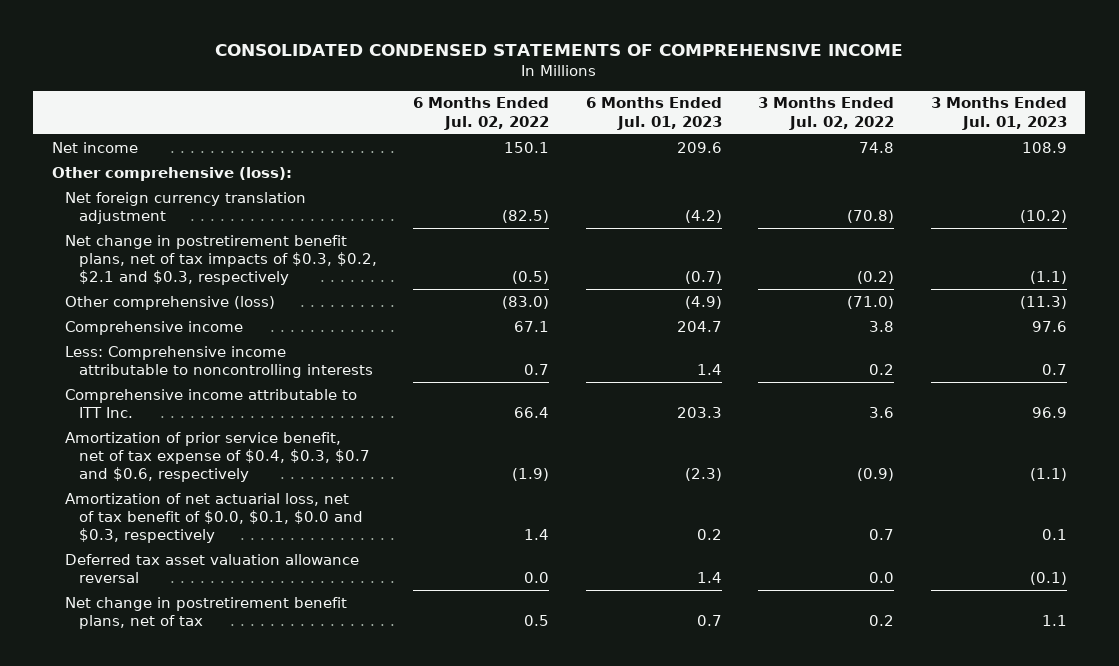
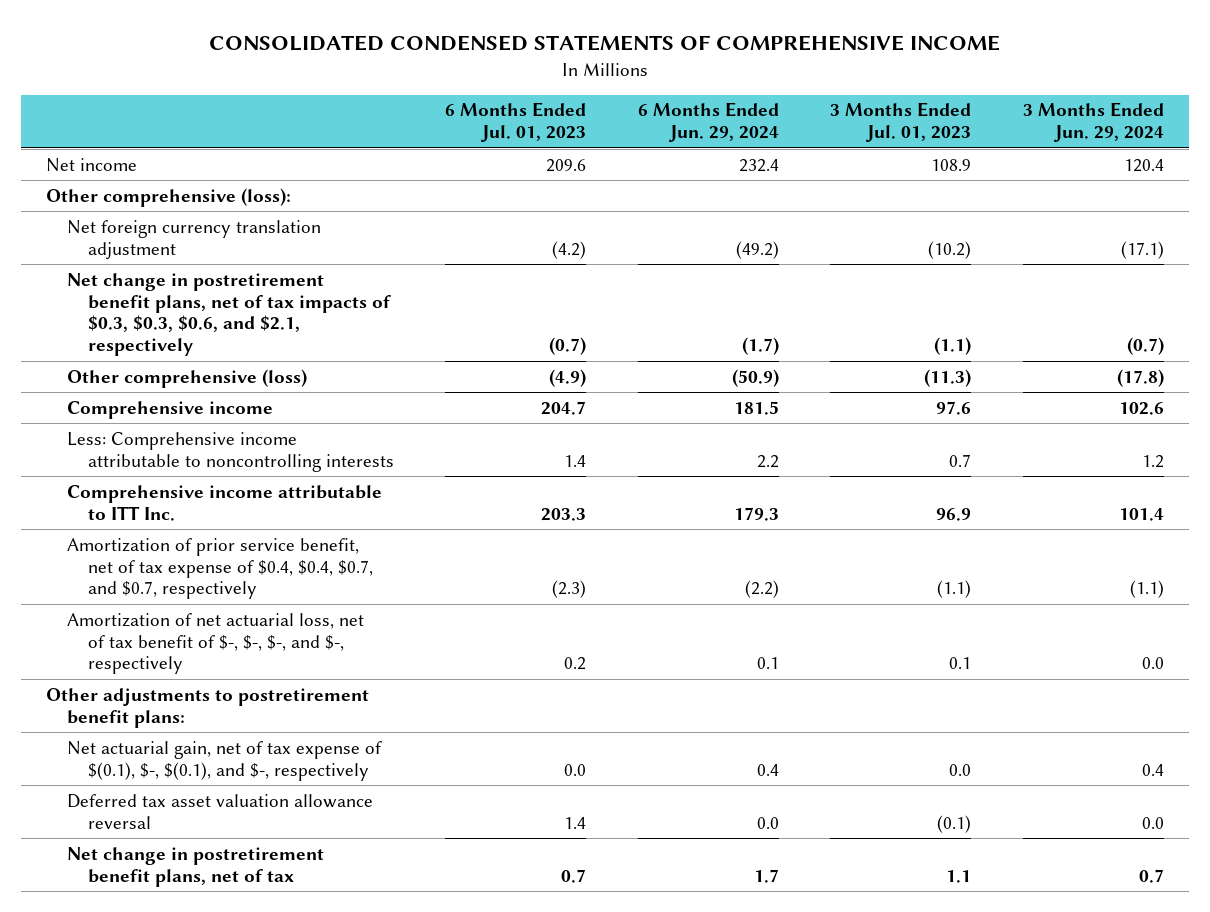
- | 6 Months Ended Jul. 02, 2022 | 6 Months Ended Jul. 01, 2023 | 3 Months Ended Jul. 02, 2022 | 3 Months Ended Jul. 01, 2023
+ | 6 Months Ended Jul. 01, 2023 | 6 Months Ended Jun. 29, 2024 | 3 Months Ended Jul. 01, 2023 | 3 Months Ended Jun. 29, 2024
- Net change in postretirement benefit plans, net of tax impacts of $0.3, $0.2, $2.1 and $0.3, respectively | (0.5) | (0.7) | (0.2) | (1.1)
+ Net change in postretirement benefit plans, net of tax impacts of $0.3, $0.3, $0.6, and $2.1, respectively | (0.7) | (1.7) | (1.1) | (0.7)
- Amortization of prior service benefit, net of tax expense of $0.4, $0.3, $0.7 and $0.6, respectively | (1.9) | (2.3) | (0.9) | (1.1)
- Amortization of net actuarial loss, net of tax benefit of $0.0, $0.1, $0.0 and $0.3, respectively | 1.4 | 0.2 | 0.7 | 0.1
+ Amortization of prior service benefit, net of tax expense of $0.4, $0.4, $0.7, and $0.7, respectively | (2.3) | (2.2) | (1.1) | (1.1)
+ Amortization of net actuarial loss, net of tax benefit of $-, $-, $-, and $-, respectively | 0.2 | 0.1 | 0.1 | 0.0
+ Other adjustments to postretirement benefit plans:
+ Net actuarial gain, net of tax expense of $(0.1), $-, $(0.1), and $-, respectively | 0.0 | 0.4 | 0.0 | 0.4

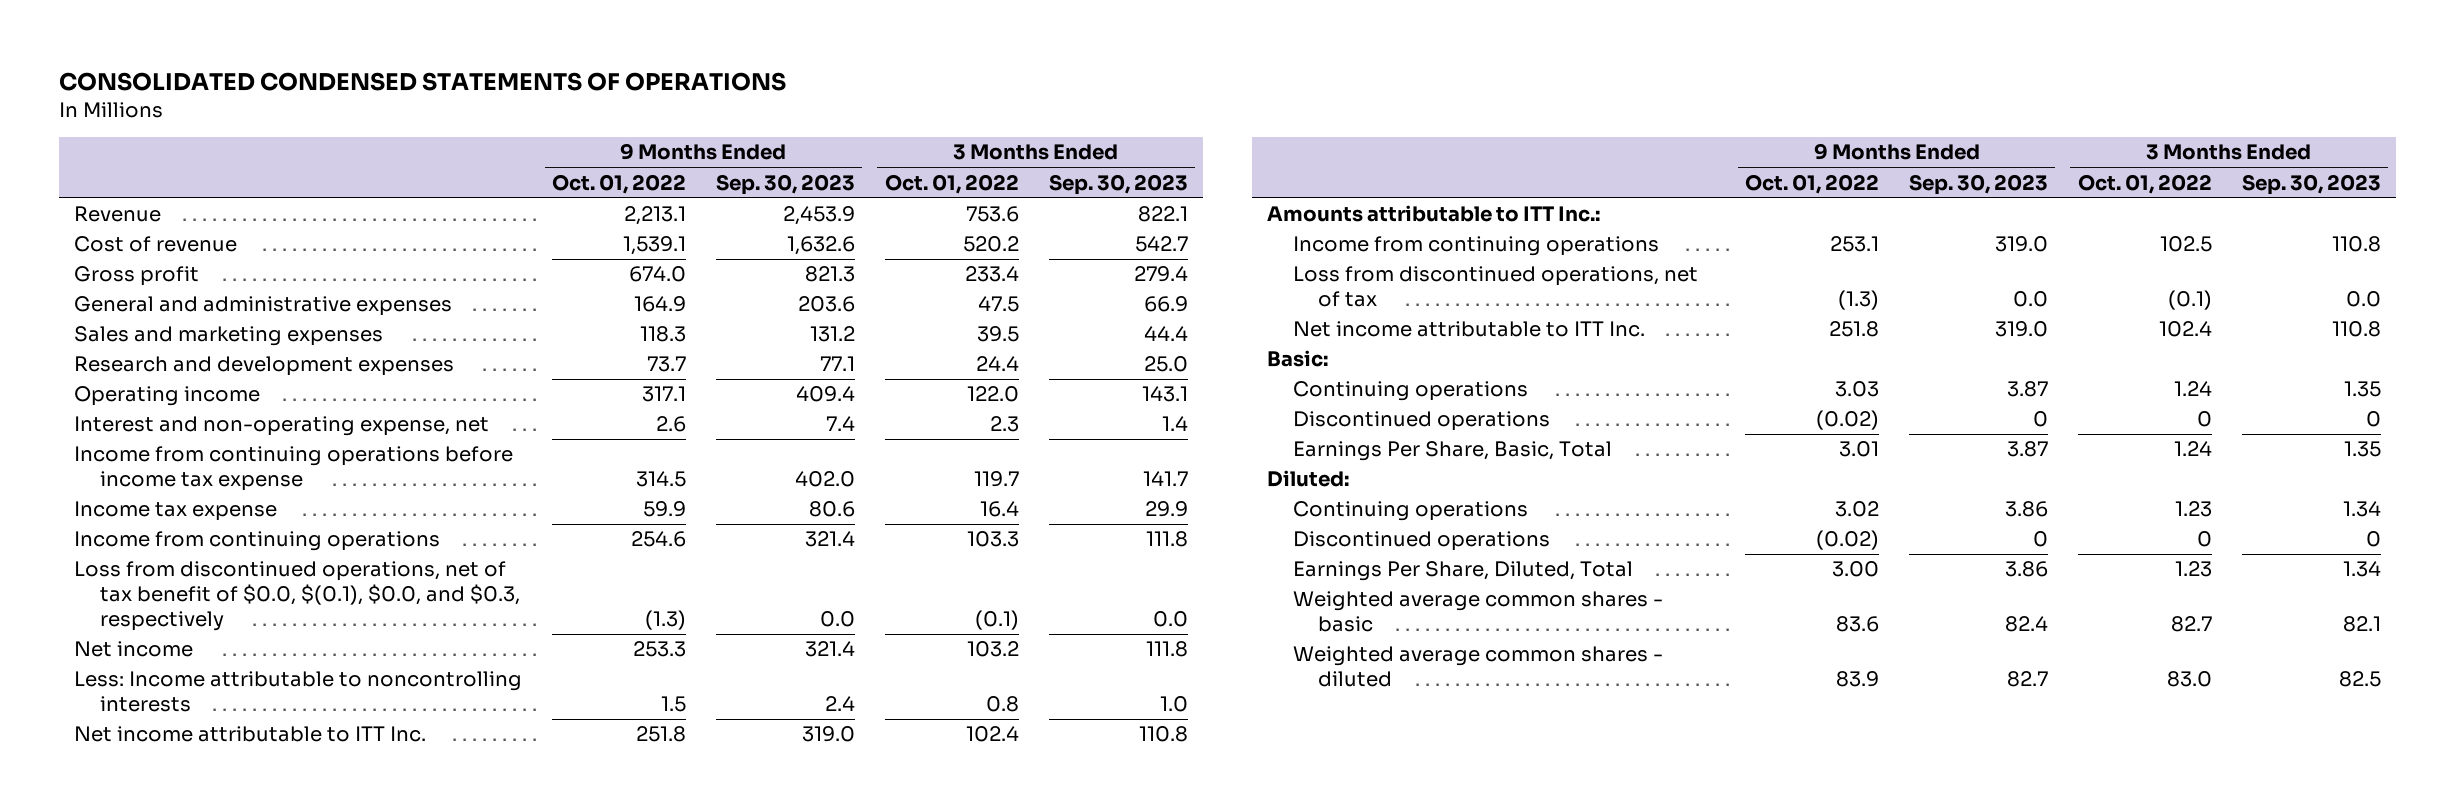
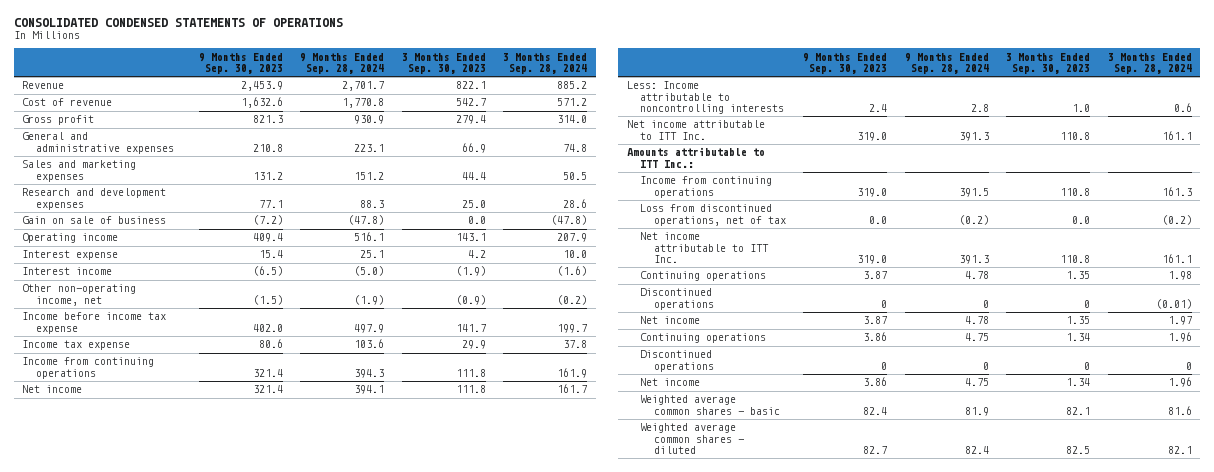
- | 9 Months Ended Oct. 01, 2022 | 9 Months Ended Sep. 30, 2023 | 3 Months Ended Oct. 01, 2022 | 3 Months Ended Sep. 30, 2023
+ | 9 Months Ended Sep. 30, 2023 | 9 Months Ended Sep. 28, 2024 | 3 Months Ended Sep. 30, 2023 | 3 Months Ended Sep. 28, 2024
- General and administrative expenses | 164.9 | 203.6 | 47.5 | 66.9
+ General and administrative expenses | 210.8 | 223.1 | 66.9 | 74.8
+ Gain on sale of business | (7.2) | (47.8) | 0.0 | (47.8)
- Interest and non-operating expense, net | 2.6 | 7.4 | 2.3 | 1.4
- Income from continuing operations before income tax expense | 314.5 | 402.0 | 119.7 | 141.7
+ Interest expense | 15.4 | 25.1 | 4.2 | 10.0
+ Interest income | (6.5) | (5.0) | (1.9) | (1.6)
+ Other non-operating income, net | (1.5) | (1.9) | (0.9) | (0.2)
+ Income before income tax expense | 402.0 | 497.9 | 141.7 | 199.7
- Loss from discontinued operations, net of tax benefit of $0.0, $(0.1), $0.0, and $0.3, respectively | (1.3) | 0.0 | (0.1) | 0.0
- Basic:
- Earnings Per Share, Basic, Total | 3.01 | 3.87 | 1.24 | 1.35
- Diluted:
+ Net income | 3.87 | 4.78 | 1.35 | 1.97
- Earnings Per Share, Diluted, Total | 3.00 | 3.86 | 1.23 | 1.34
+ Net income | 3.86 | 4.75 | 1.34 | 1.96

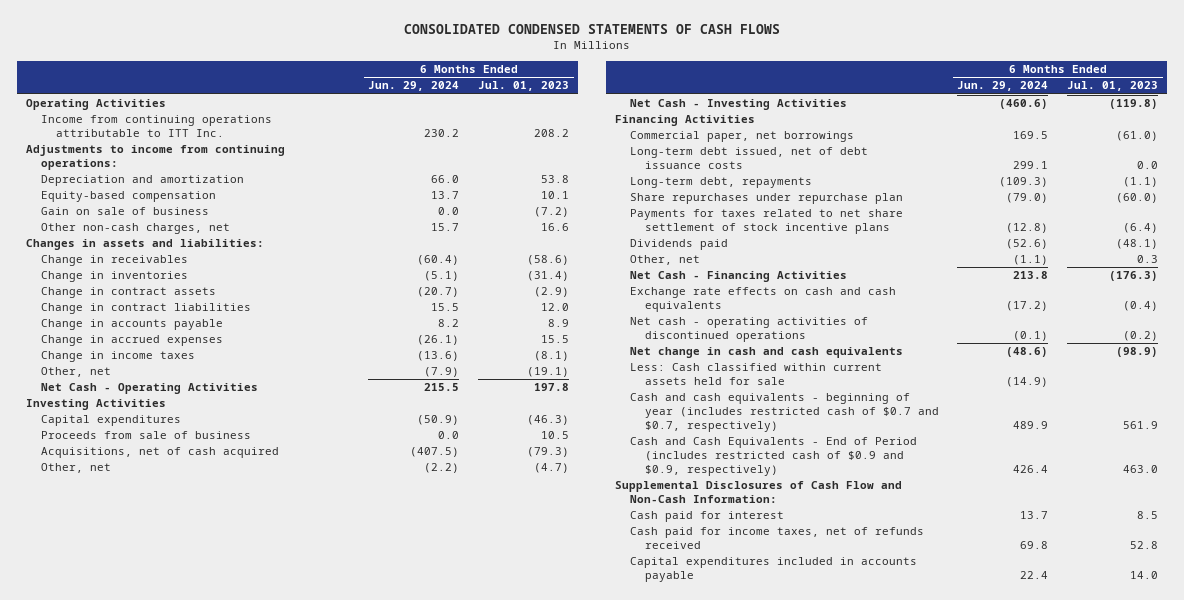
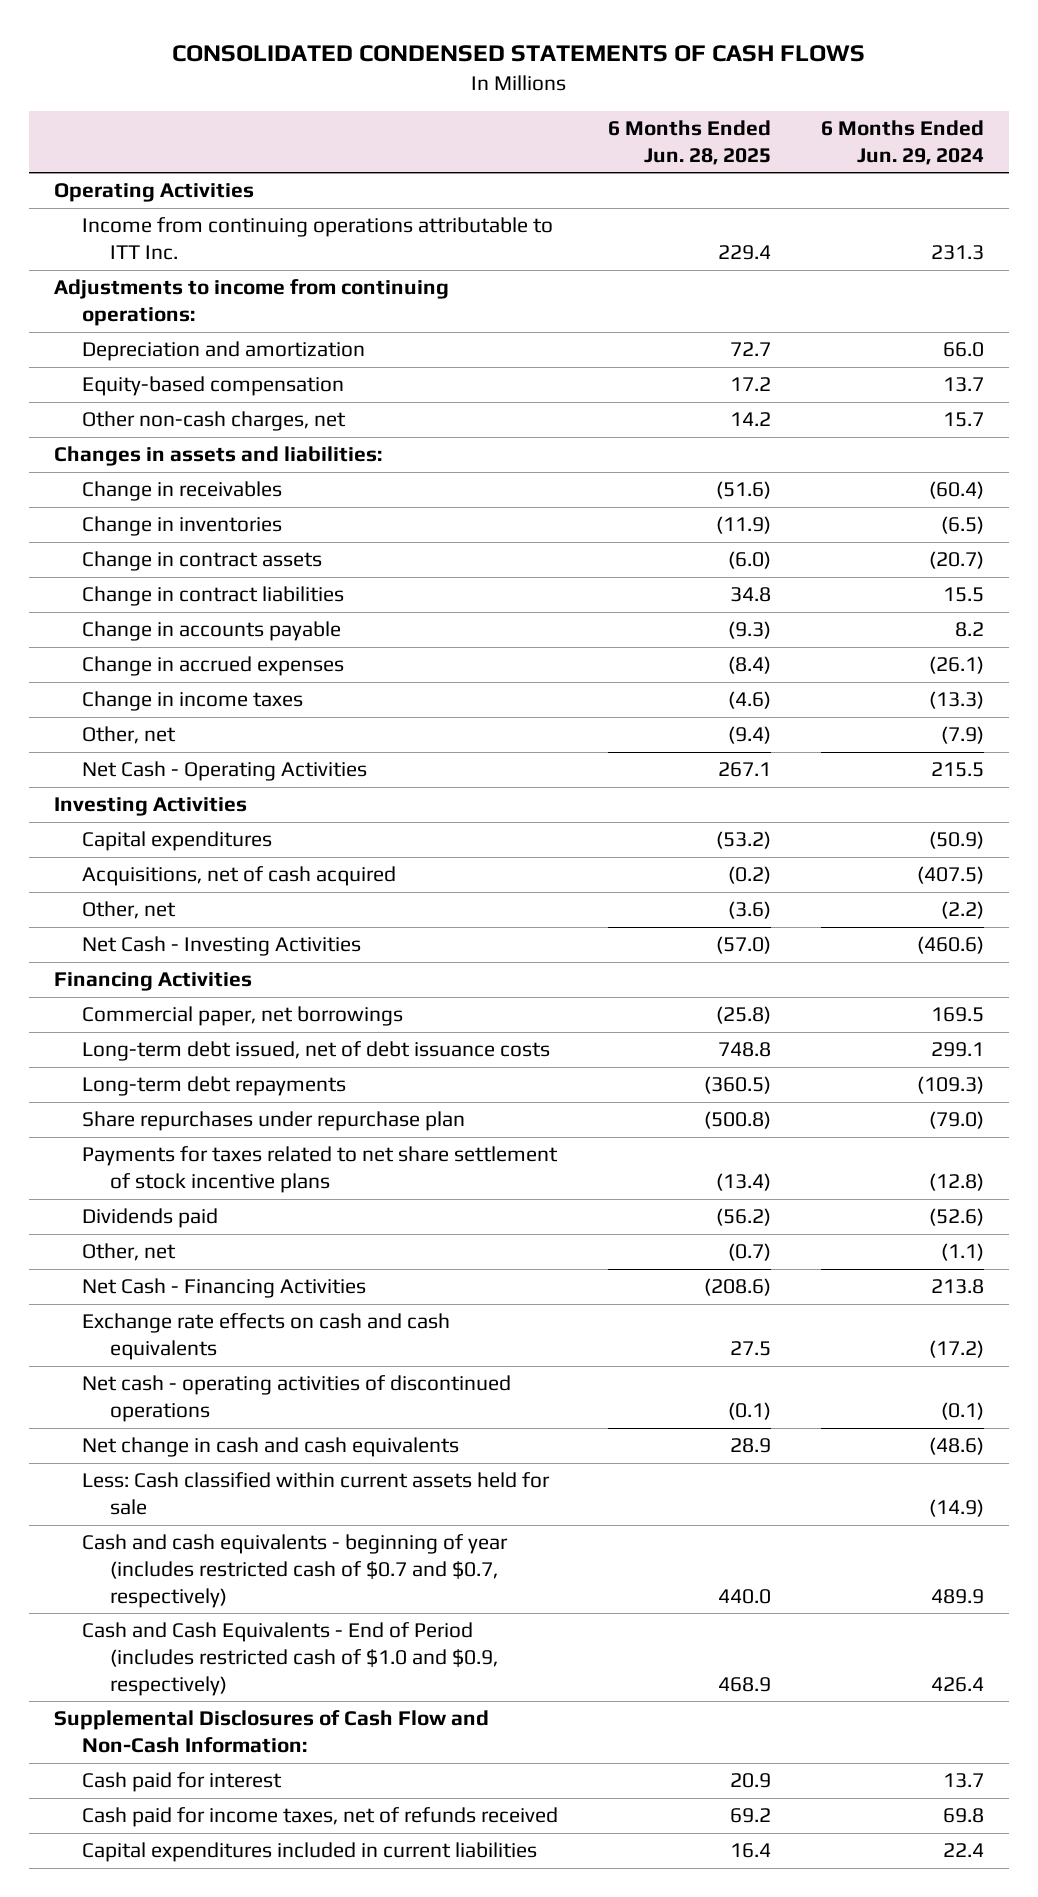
- | 6 Months Ended Jun. 29, 2024 | 6 Months Ended Jul. 01, 2023
+ | 6 Months Ended Jun. 28, 2025 | 6 Months Ended Jun. 29, 2024
- Income from continuing operations attributable to ITT Inc. | 230.2 | 208.2
+ Income from continuing operations attributable to ITT Inc. | 229.4 | 231.3
- Gain on sale of business | 0.0 | (7.2)
- Change in inventories | (5.1) | (31.4)
+ Change in inventories | (11.9) | (6.5)
- Change in income taxes | (13.6) | (8.1)
+ Change in income taxes | (4.6) | (13.3)
- Proceeds from sale of business | 0.0 | 10.5
- Long-term debt, repayments | (109.3) | (1.1)
+ Long-term debt repayments | (360.5) | (109.3)
- Cash and Cash Equivalents - End of Period (includes restricted cash of $0.9 and $0.9, respectively) | 426.4 | 463.0
+ Cash and Cash Equivalents - End of Period (includes restricted cash of $1.0 and $0.9, respectively) | 468.9 | 426.4
- Capital expenditures included in accounts payable | 22.4 | 14.0
+ Capital expenditures included in current liabilities | 16.4 | 22.4

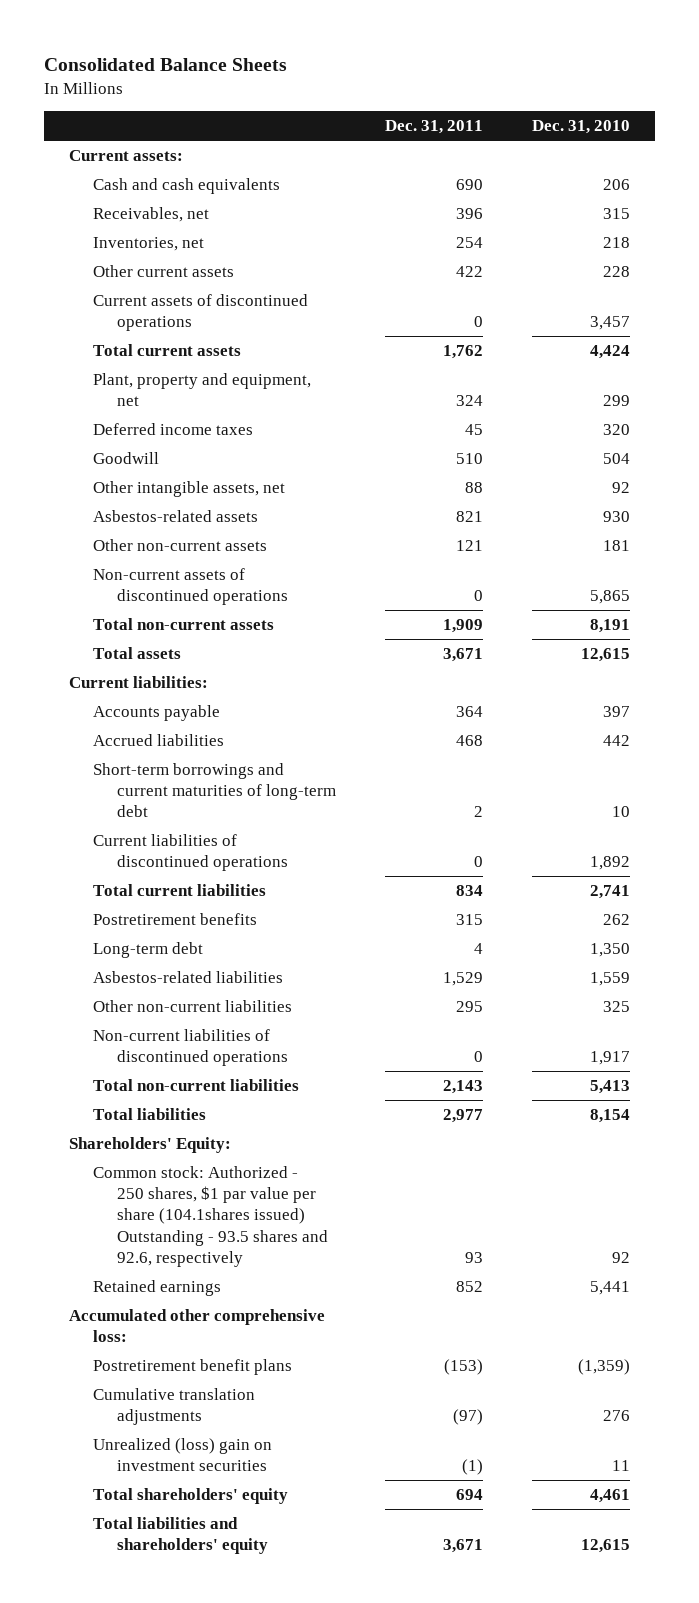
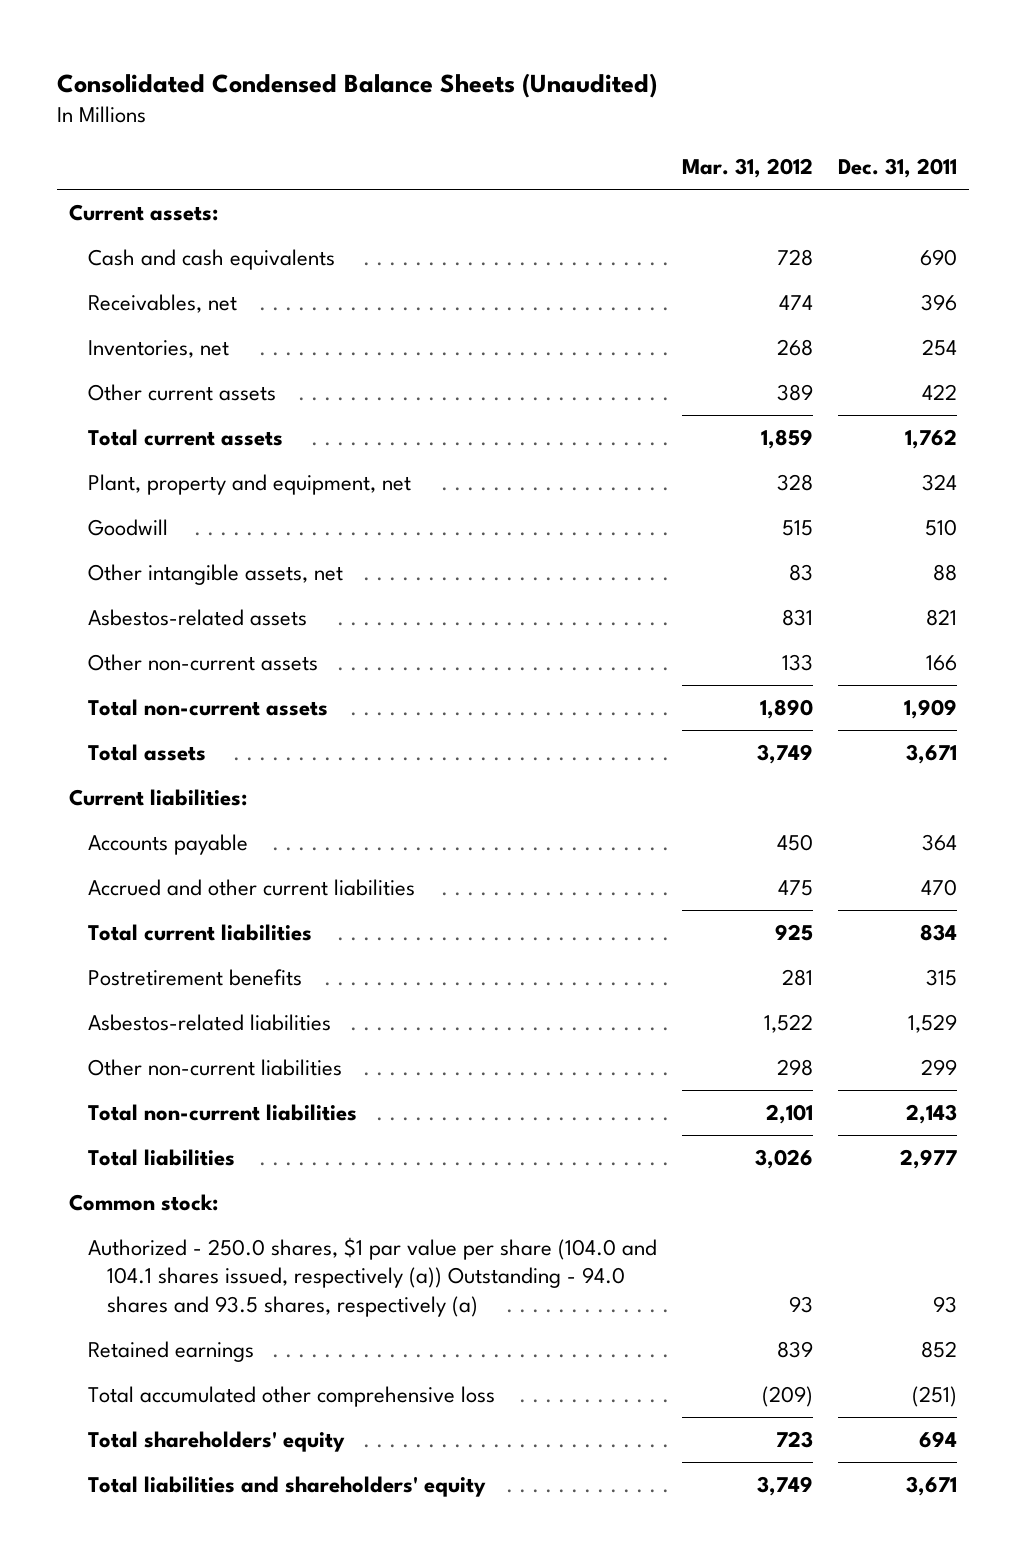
- Consolidated Balance Sheets
+ Consolidated Condensed Balance Sheets (Unaudited)
- | Dec. 31, 2011 | Dec. 31, 2010
+ | Mar. 31, 2012 | Dec. 31, 2011
- Current assets of discontinued operations | 0 | 3,457
- Deferred income taxes | 45 | 320
- Other non-current assets | 121 | 181
- Non-current assets of discontinued operations | 0 | 5,865
+ Other non-current assets | 133 | 166
- Accrued liabilities | 468 | 442
- Short-term borrowings and current maturities of long-term debt | 2 | 10
- Current liabilities of discontinued operations | 0 | 1,892
+ Accrued and other current liabilities | 475 | 470
- Long-term debt | 4 | 1,350
- Other non-current liabilities | 295 | 325
- Non-current liabilities of discontinued operations | 0 | 1,917
+ Other non-current liabilities | 298 | 299
- Shareholders' Equity:
- Common stock: Authorized - 250 shares, $1 par value per share (104.1shares issued) Outstanding - 93.5 shares and 92.6, respectively | 93 | 92
+ Common stock:
+ Authorized - 250.0 shares, $1 par value per share (104.0 and 104.1 shares issued, respectively (a)) Outstanding - 94.0 shares and 93.5 shares, respectively (a) | 93 | 93
- Accumulated other comprehensive loss:
- Postretirement benefit plans | (153) | (1,359)
- Cumulative translation adjustments | (97) | 276
- Unrealized (loss) gain on investment securities | (1) | 11
+ Total accumulated other comprehensive loss | (209) | (251)

